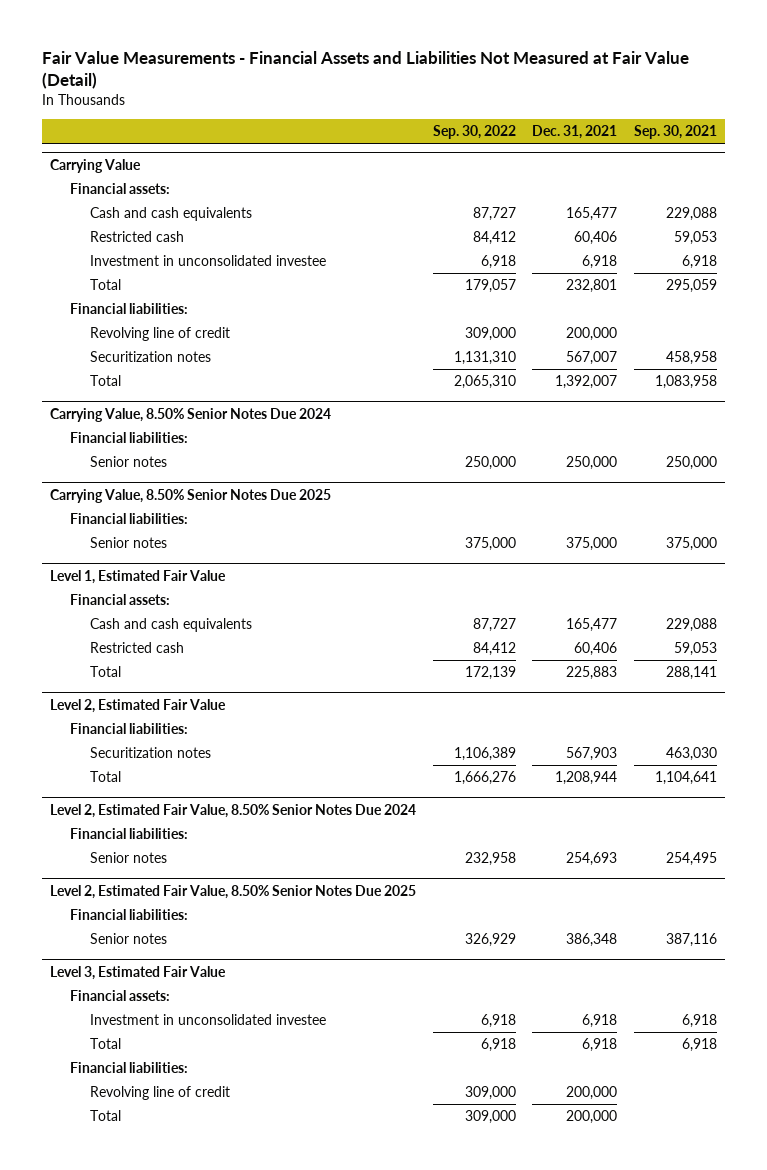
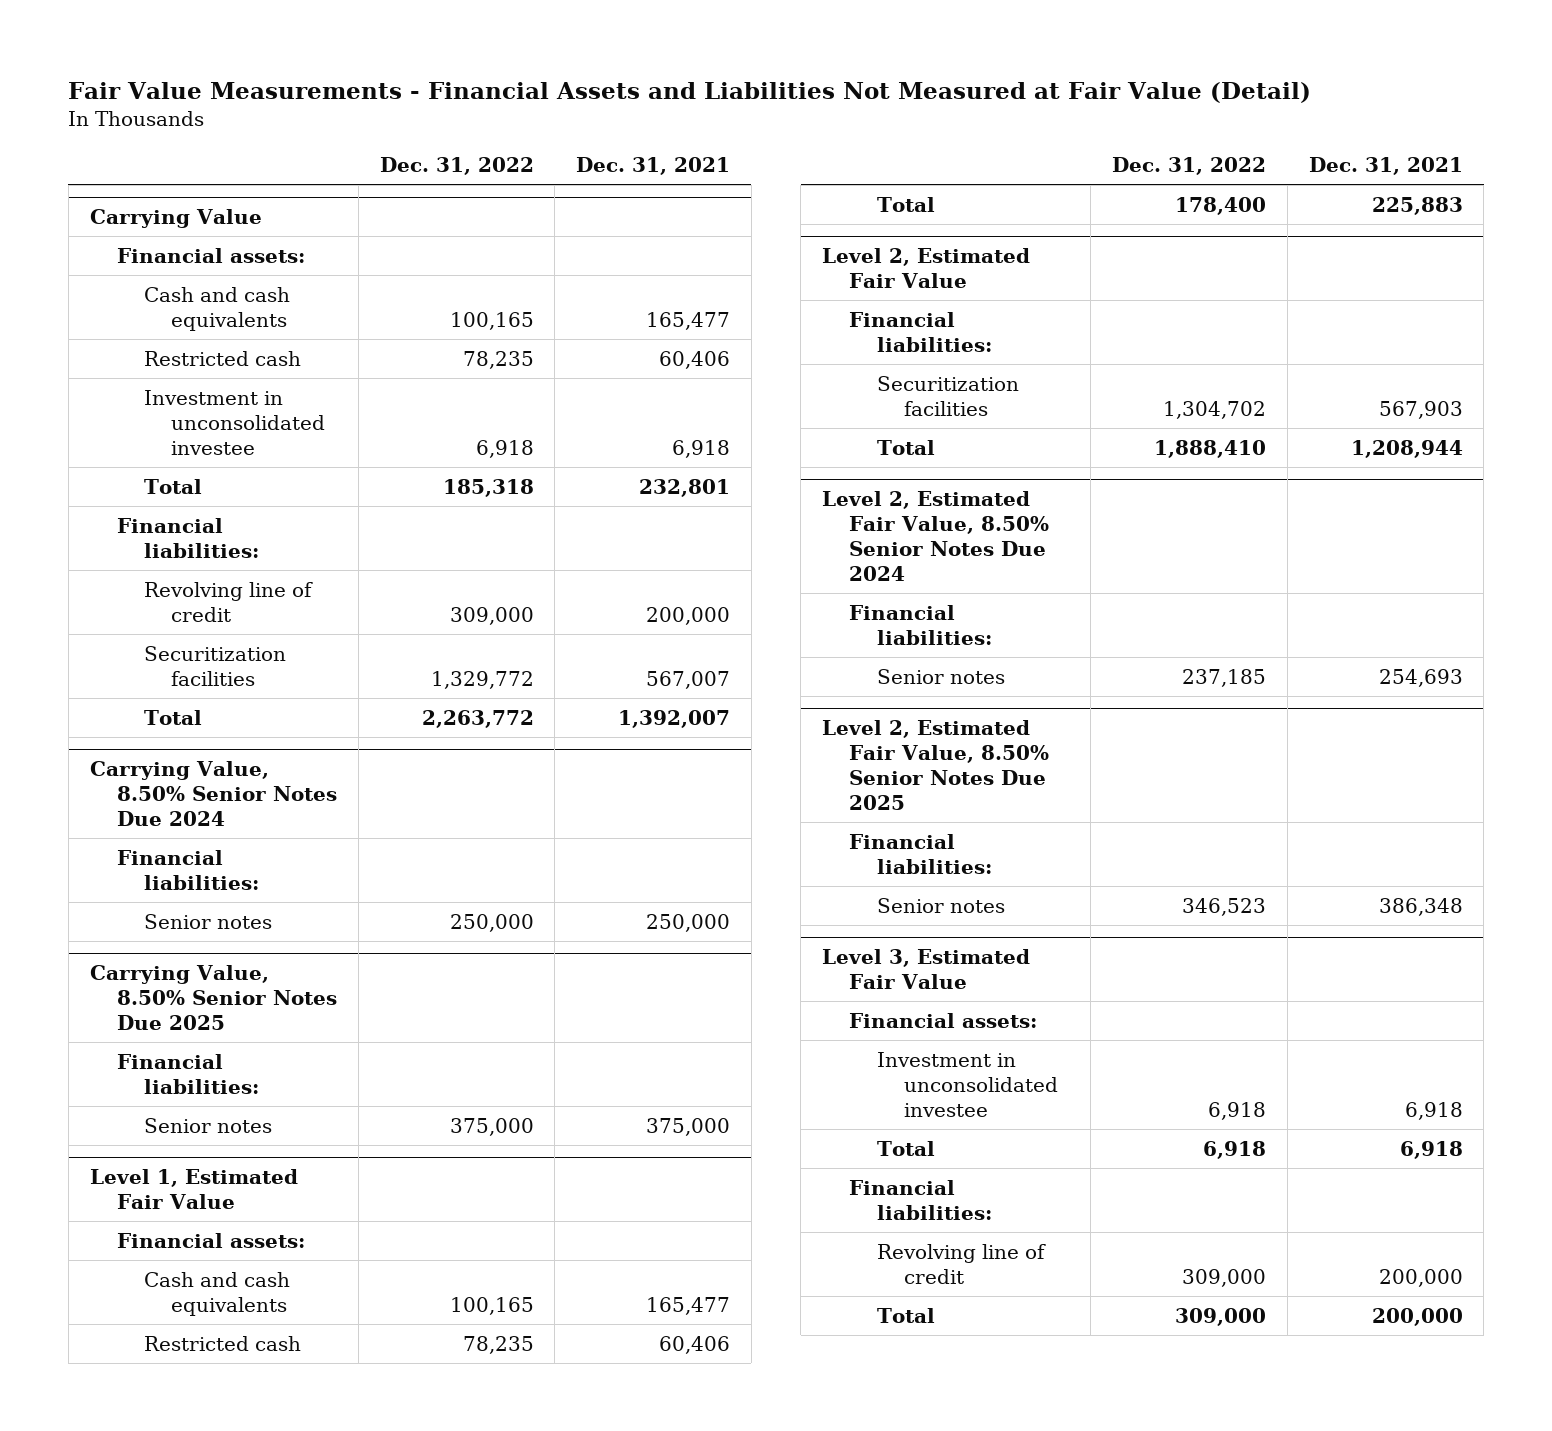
- | Sep. 30, 2022 | Dec. 31, 2021 | Sep. 30, 2021
+ | Dec. 31, 2022 | Dec. 31, 2021
@ Carrying Value
- Securitization notes | 1,131,310 | 567,007 | 458,958
+ Securitization facilities | 1,329,772 | 567,007
@ Level 2, Estimated Fair Value
- Securitization notes | 1,106,389 | 567,903 | 463,030
+ Securitization facilities | 1,304,702 | 567,903

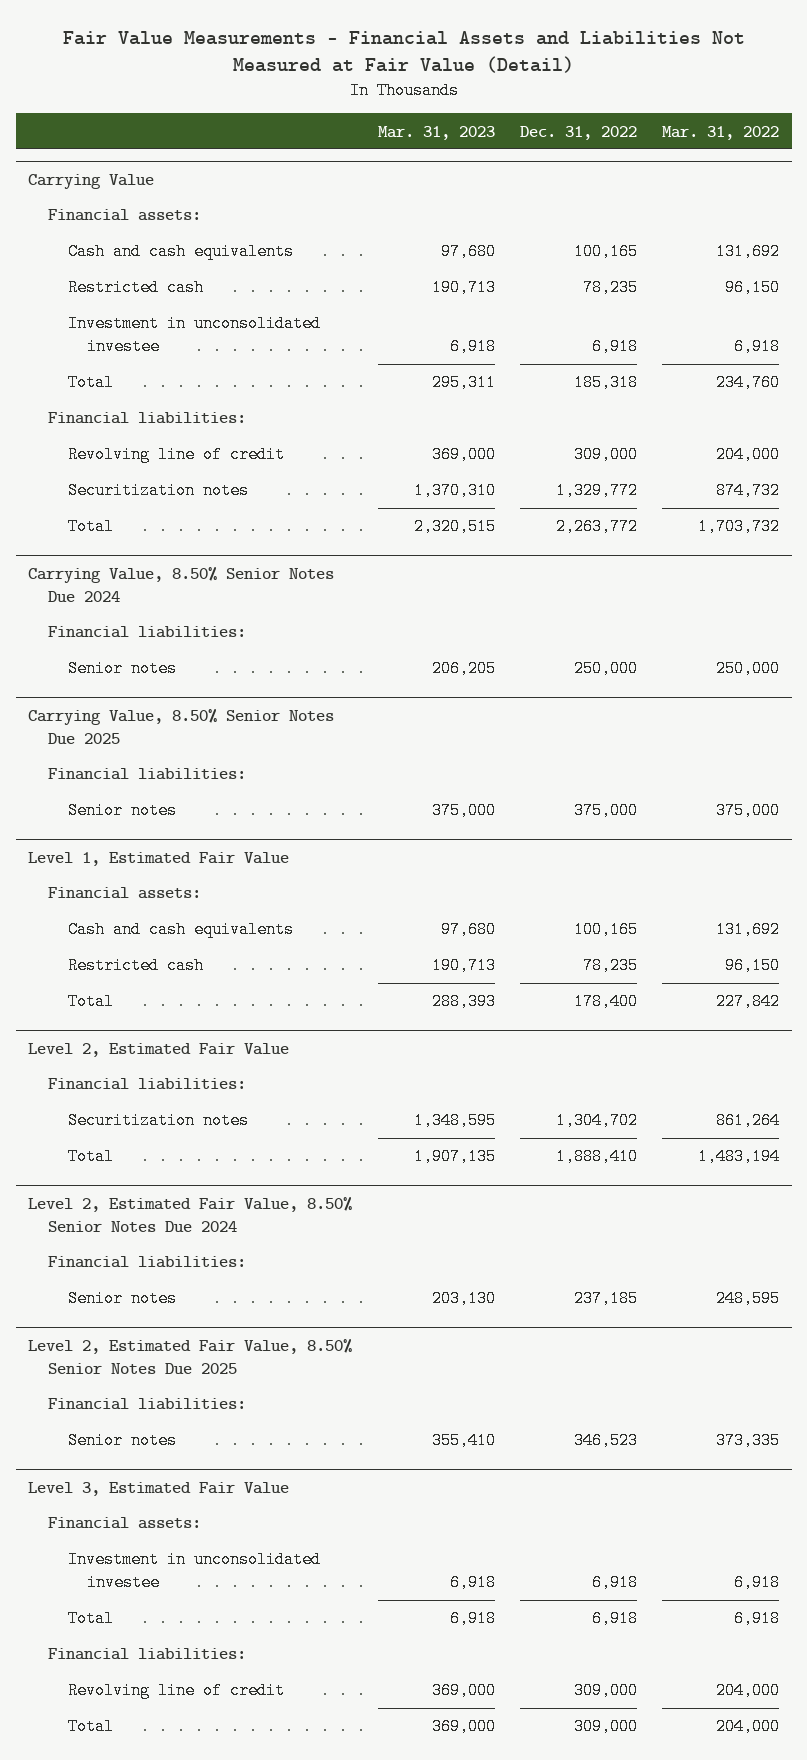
- | Dec. 31, 2022 | Dec. 31, 2021
+ | Mar. 31, 2023 | Dec. 31, 2022 | Mar. 31, 2022
@ Carrying Value
- Securitization facilities | 1,329,772 | 567,007
+ Securitization notes | 1,370,310 | 1,329,772 | 874,732
@ Level 2, Estimated Fair Value
- Securitization facilities | 1,304,702 | 567,903
+ Securitization notes | 1,348,595 | 1,304,702 | 861,264

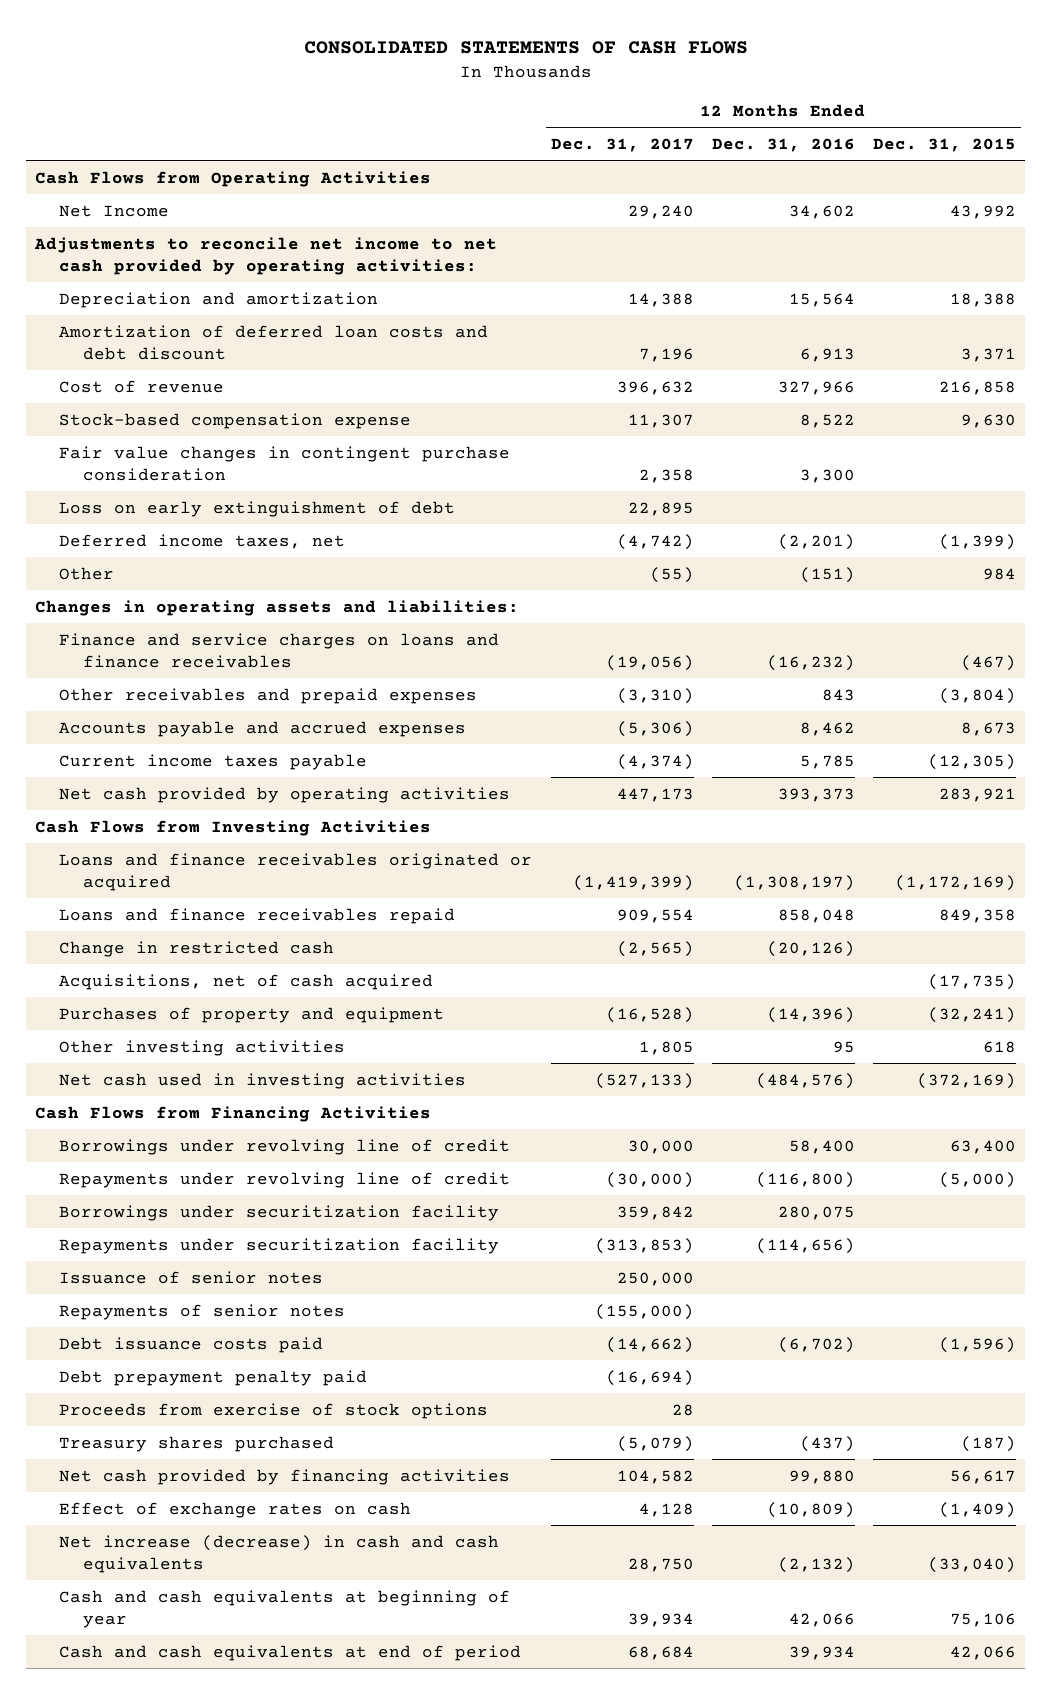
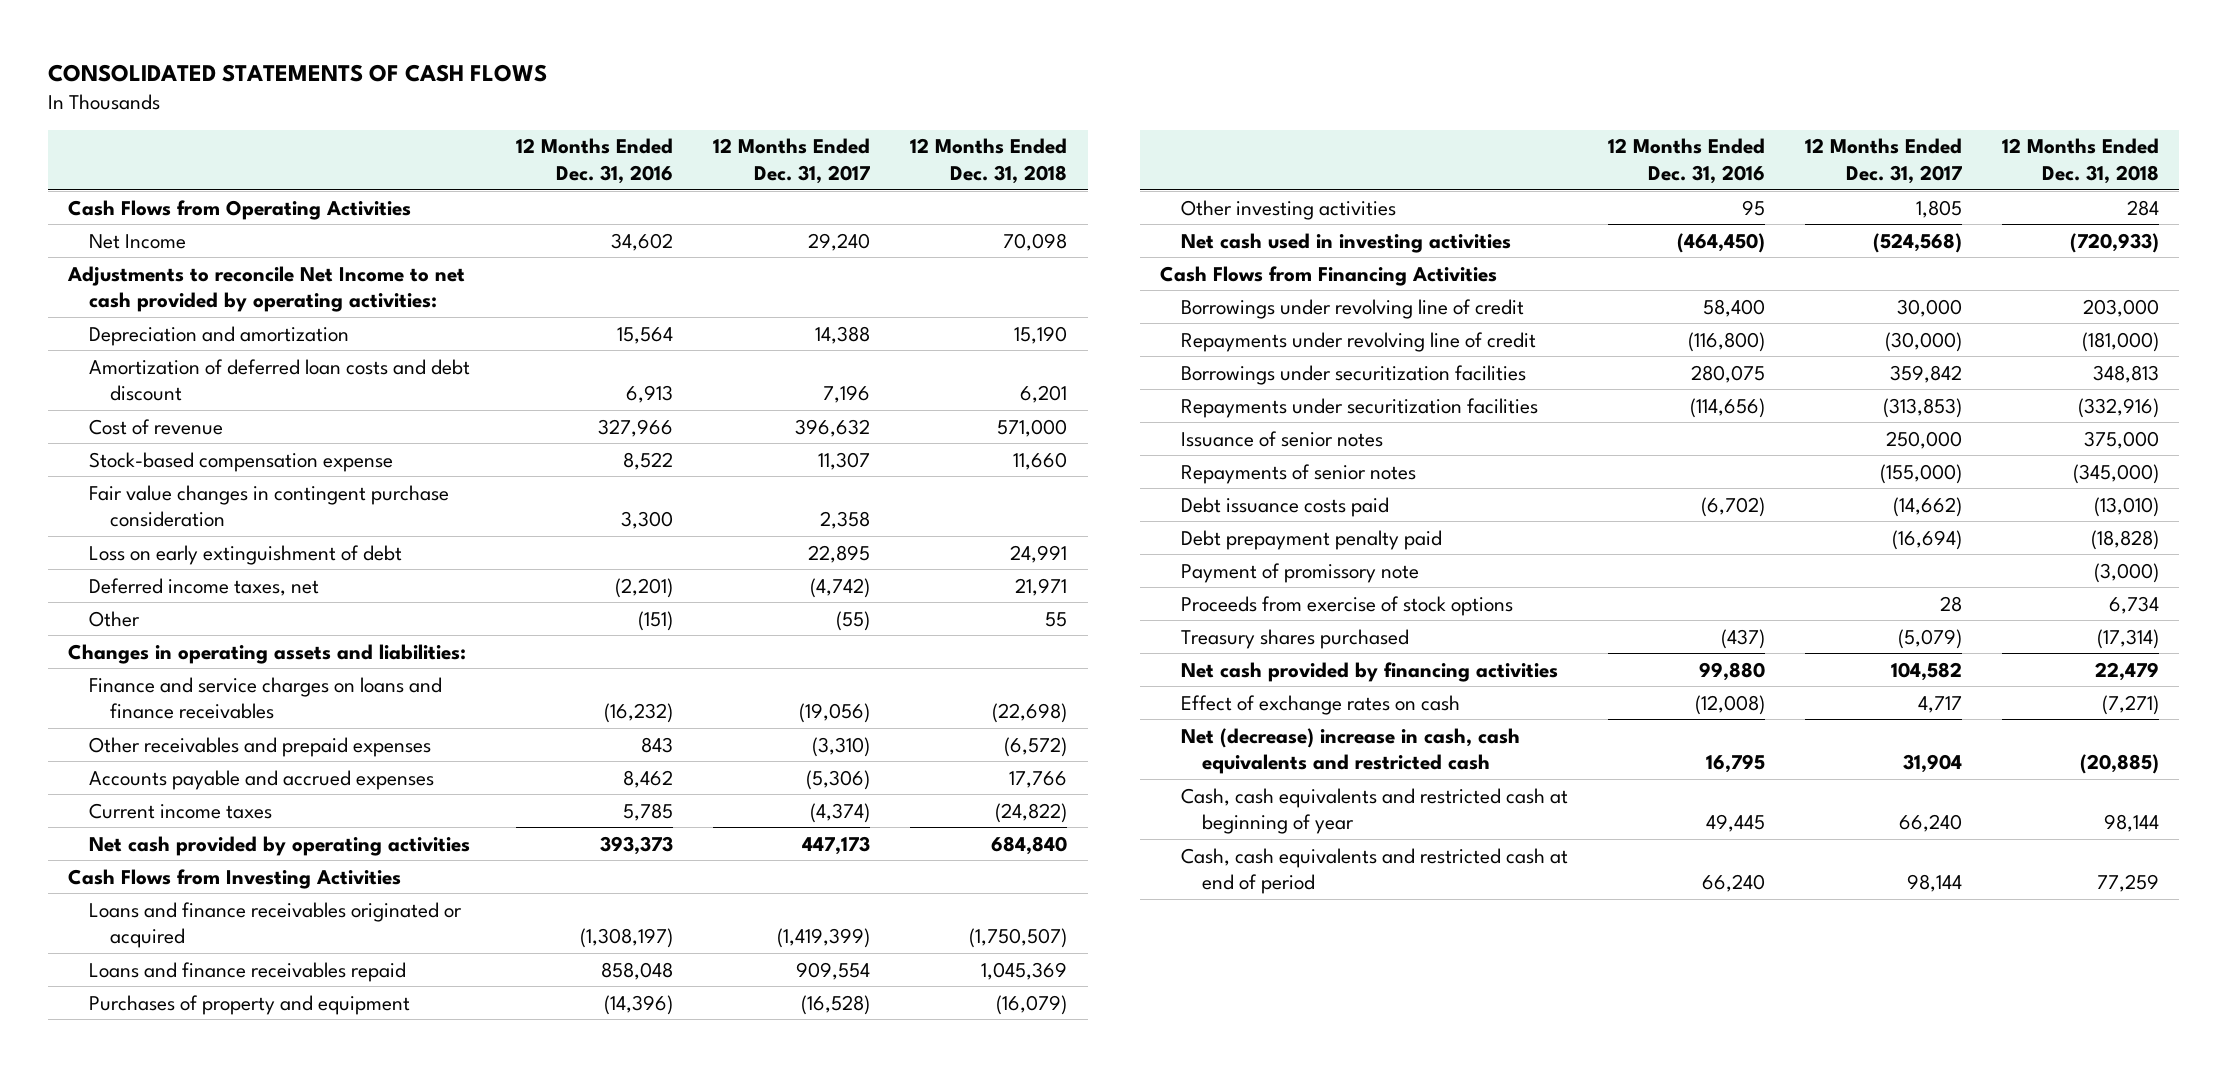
- | 12 Months Ended Dec. 31, 2017 | 12 Months Ended Dec. 31, 2016 | 12 Months Ended Dec. 31, 2015
+ | 12 Months Ended Dec. 31, 2016 | 12 Months Ended Dec. 31, 2017 | 12 Months Ended Dec. 31, 2018
- Adjustments to reconcile net income to net cash provided by operating activities:
+ Adjustments to reconcile Net Income to net cash provided by operating activities:
- Current income taxes payable | (4,374) | 5,785 | (12,305)
+ Current income taxes | 5,785 | (4,374) | (24,822)
- Change in restricted cash | (2,565) | (20,126) |
- Acquisitions, net of cash acquired | | | (17,735)
- Net cash used in investing activities | (527,133) | (484,576) | (372,169)
+ Net cash used in investing activities | (464,450) | (524,568) | (720,933)
- Borrowings under securitization facility | 359,842 | 280,075 |
- Repayments under securitization facility | (313,853) | (114,656) |
+ Borrowings under securitization facilities | 280,075 | 359,842 | 348,813
+ Repayments under securitization facilities | (114,656) | (313,853) | (332,916)
+ Payment of promissory note | | | (3,000)
- Effect of exchange rates on cash | 4,128 | (10,809) | (1,409)
- Net increase (decrease) in cash and cash equivalents | 28,750 | (2,132) | (33,040)
- Cash and cash equivalents at beginning of year | 39,934 | 42,066 | 75,106
- Cash and cash equivalents at end of period | 68,684 | 39,934 | 42,066
+ Effect of exchange rates on cash | (12,008) | 4,717 | (7,271)
+ Net (decrease) increase in cash, cash equivalents and restricted cash | 16,795 | 31,904 | (20,885)
+ Cash, cash equivalents and restricted cash at beginning of year | 49,445 | 66,240 | 98,144
+ Cash, cash equivalents and restricted cash at end of period | 66,240 | 98,144 | 77,259

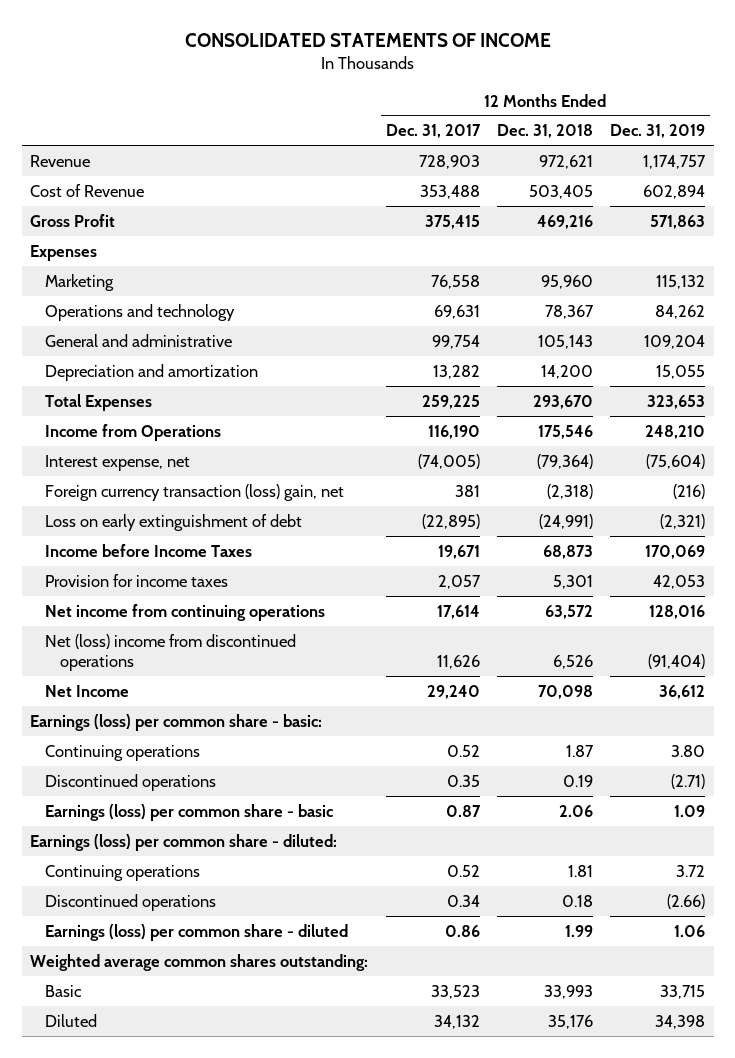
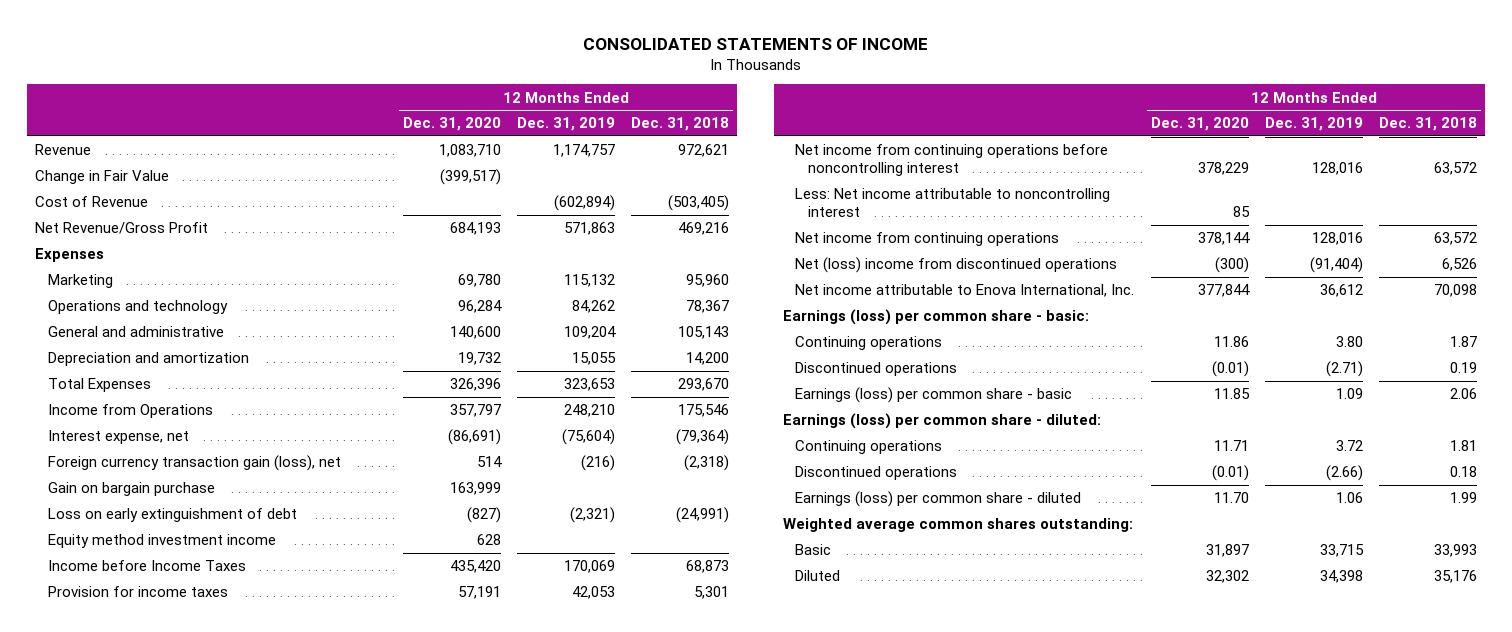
- | 12 Months Ended Dec. 31, 2017 | 12 Months Ended Dec. 31, 2018 | 12 Months Ended Dec. 31, 2019
+ | 12 Months Ended Dec. 31, 2020 | 12 Months Ended Dec. 31, 2019 | 12 Months Ended Dec. 31, 2018
- Cost of Revenue | 353,488 | 503,405 | 602,894
- Gross Profit | 375,415 | 469,216 | 571,863
+ Change in Fair Value | (399,517) | |
+ Cost of Revenue | | (602,894) | (503,405)
+ Net Revenue/Gross Profit | 684,193 | 571,863 | 469,216
- Foreign currency transaction (loss) gain, net | 381 | (2,318) | (216)
+ Foreign currency transaction gain (loss), net | 514 | (216) | (2,318)
+ Gain on bargain purchase | 163,999 | |
+ Equity method investment income | 628 | |
+ Net income from continuing operations before noncontrolling interest | 378,229 | 128,016 | 63,572
+ Less: Net income attributable to noncontrolling interest | 85 | |
- Net Income | 29,240 | 70,098 | 36,612
+ Net income attributable to Enova International, Inc. | 377,844 | 36,612 | 70,098

